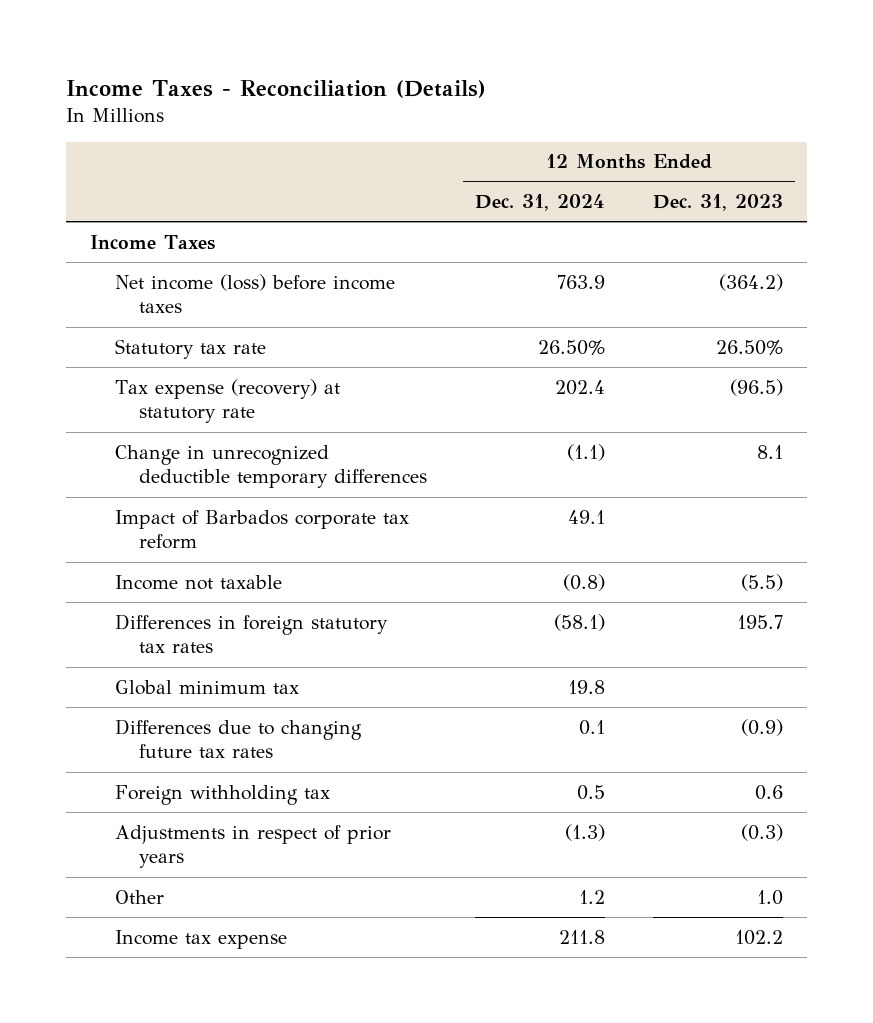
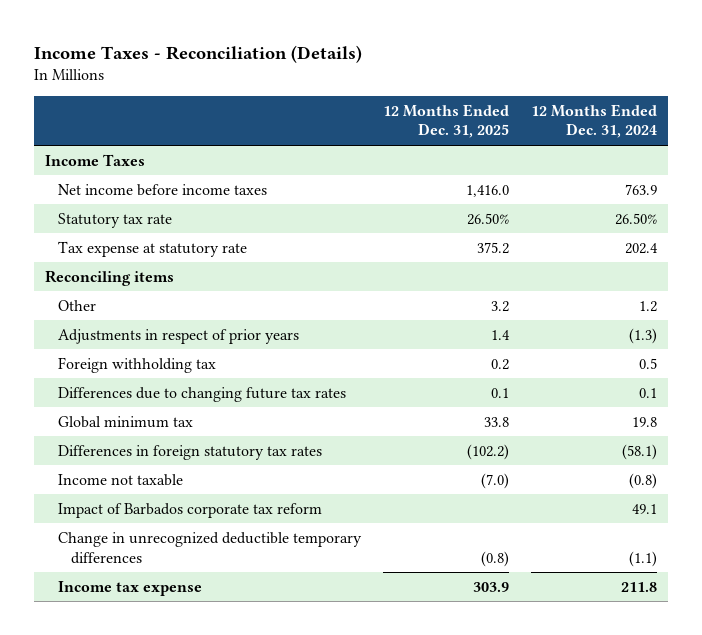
- | 12 Months Ended Dec. 31, 2024 | 12 Months Ended Dec. 31, 2023
+ | 12 Months Ended Dec. 31, 2025 | 12 Months Ended Dec. 31, 2024
- Net income (loss) before income taxes | 763.9 | (364.2)
+ Net income before income taxes | 1,416.0 | 763.9
- Tax expense (recovery) at statutory rate | 202.4 | (96.5)
+ Tax expense at statutory rate | 375.2 | 202.4
+ Reconciling items
moved down: Adjustments in respect of prior years | 1.4 | (1.3)
moved down: Foreign withholding tax | 0.2 | 0.5
moved down: Differences due to changing future tax rates | 0.1 | 0.1
moved down: Global minimum tax | 33.8 | 19.8
moved down: Differences in foreign statutory tax rates | (102.2) | (58.1)
moved down: Income not taxable | (7.0) | (0.8)
moved down: Impact of Barbados corporate tax reform | | 49.1
moved down: Change in unrecognized deductible temporary differences | (0.8) | (1.1)

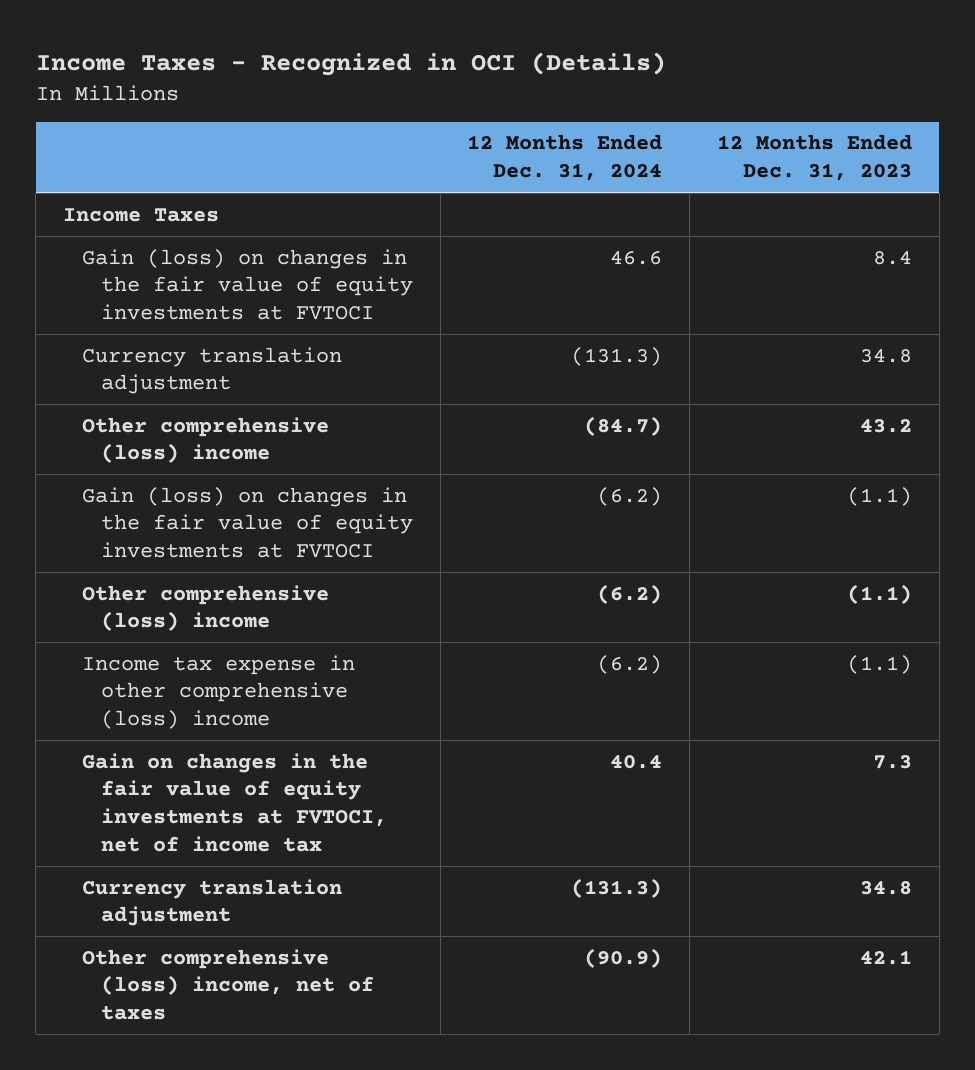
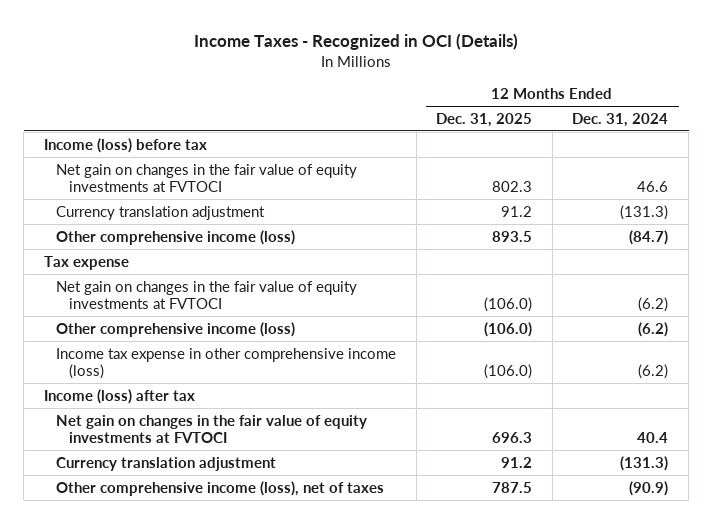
- | 12 Months Ended Dec. 31, 2024 | 12 Months Ended Dec. 31, 2023
+ | 12 Months Ended Dec. 31, 2025 | 12 Months Ended Dec. 31, 2024
- Income Taxes
- Gain (loss) on changes in the fair value of equity investments at FVTOCI | 46.6 | 8.4
+ Income (loss) before tax
+ Net gain on changes in the fair value of equity investments at FVTOCI | 802.3 | 46.6
- Other comprehensive (loss) income | (84.7) | 43.2
- Gain (loss) on changes in the fair value of equity investments at FVTOCI | (6.2) | (1.1)
- Other comprehensive (loss) income | (6.2) | (1.1)
- Income tax expense in other comprehensive (loss) income | (6.2) | (1.1)
- Gain on changes in the fair value of equity investments at FVTOCI, net of income tax | 40.4 | 7.3
+ Other comprehensive income (loss) | 893.5 | (84.7)
+ Tax expense
+ Net gain on changes in the fair value of equity investments at FVTOCI | (106.0) | (6.2)
+ Other comprehensive income (loss) | (106.0) | (6.2)
+ Income tax expense in other comprehensive income (loss) | (106.0) | (6.2)
+ Income (loss) after tax
+ Net gain on changes in the fair value of equity investments at FVTOCI | 696.3 | 40.4
- Other comprehensive (loss) income, net of taxes | (90.9) | 42.1
+ Other comprehensive income (loss), net of taxes | 787.5 | (90.9)

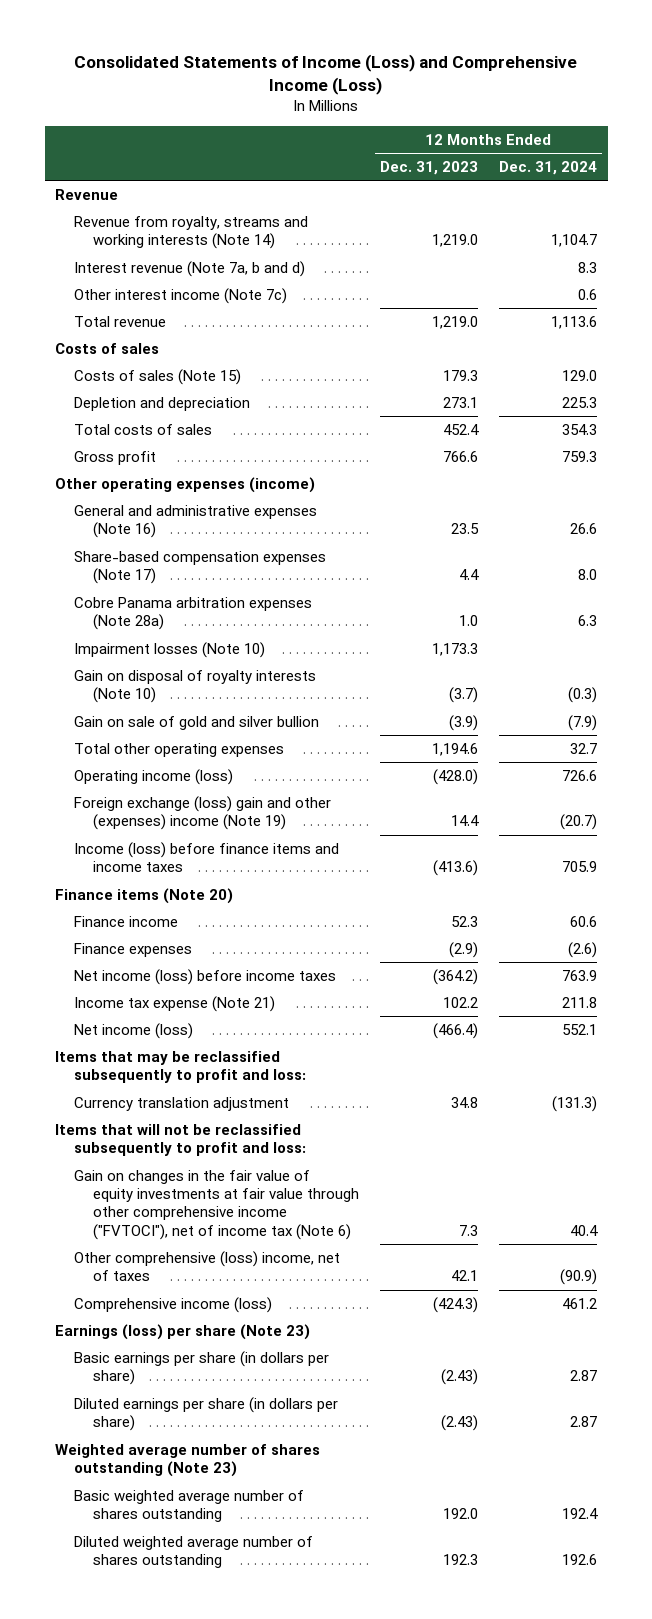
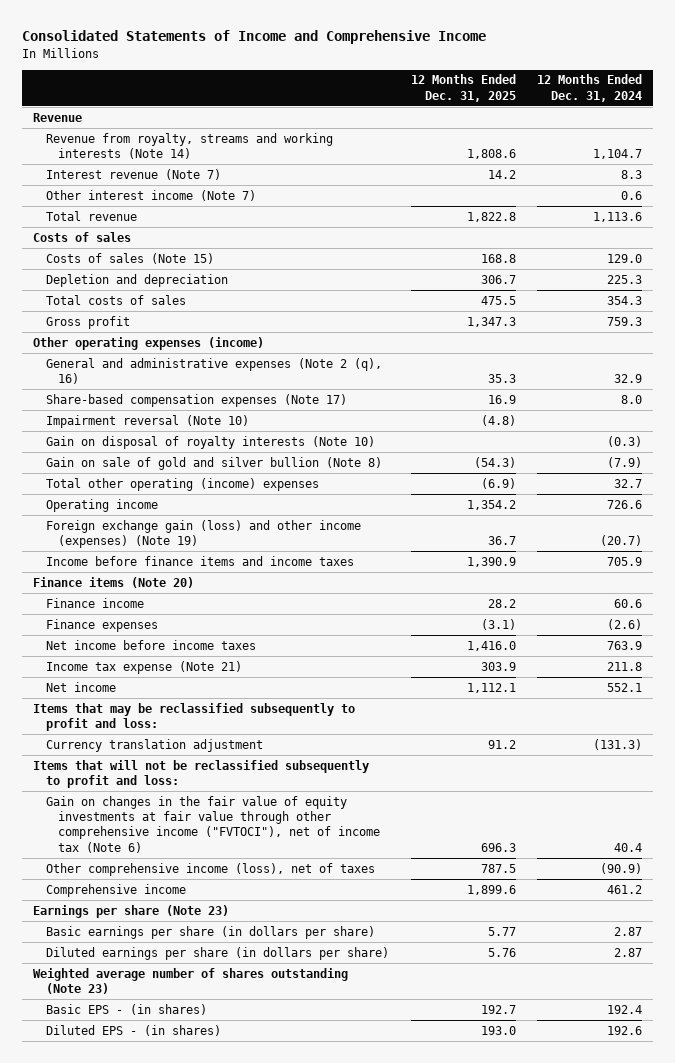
- Consolidated Statements of Income (Loss) and Comprehensive Income (Loss)
+ Consolidated Statements of Income and Comprehensive Income
- | 12 Months Ended Dec. 31, 2023 | 12 Months Ended Dec. 31, 2024
+ | 12 Months Ended Dec. 31, 2025 | 12 Months Ended Dec. 31, 2024
- Interest revenue (Note 7a, b and d) | | 8.3
- Other interest income (Note 7c) | | 0.6
+ Interest revenue (Note 7) | 14.2 | 8.3
+ Other interest income (Note 7) | | 0.6
- General and administrative expenses (Note 16) | 23.5 | 26.6
+ General and administrative expenses (Note 2 (q), 16) | 35.3 | 32.9
- Cobre Panama arbitration expenses (Note 28a) | 1.0 | 6.3
- Impairment losses (Note 10) | 1,173.3 |
+ Impairment reversal (Note 10) | (4.8) |
- Gain on sale of gold and silver bullion | (3.9) | (7.9)
- Total other operating expenses | 1,194.6 | 32.7
- Operating income (loss) | (428.0) | 726.6
- Foreign exchange (loss) gain and other (expenses) income (Note 19) | 14.4 | (20.7)
- Income (loss) before finance items and income taxes | (413.6) | 705.9
+ Gain on sale of gold and silver bullion (Note 8) | (54.3) | (7.9)
+ Total other operating (income) expenses | (6.9) | 32.7
+ Operating income | 1,354.2 | 726.6
+ Foreign exchange gain (loss) and other income (expenses) (Note 19) | 36.7 | (20.7)
+ Income before finance items and income taxes | 1,390.9 | 705.9
- Net income (loss) before income taxes | (364.2) | 763.9
+ Net income before income taxes | 1,416.0 | 763.9
- Net income (loss) | (466.4) | 552.1
+ Net income | 1,112.1 | 552.1
- Other comprehensive (loss) income, net of taxes | 42.1 | (90.9)
- Comprehensive income (loss) | (424.3) | 461.2
- Earnings (loss) per share (Note 23)
+ Other comprehensive income (loss), net of taxes | 787.5 | (90.9)
+ Comprehensive income | 1,899.6 | 461.2
+ Earnings per share (Note 23)
- Basic weighted average number of shares outstanding | 192.0 | 192.4
- Diluted weighted average number of shares outstanding | 192.3 | 192.6
+ Basic EPS - (in shares) | 192.7 | 192.4
+ Diluted EPS - (in shares) | 193.0 | 192.6

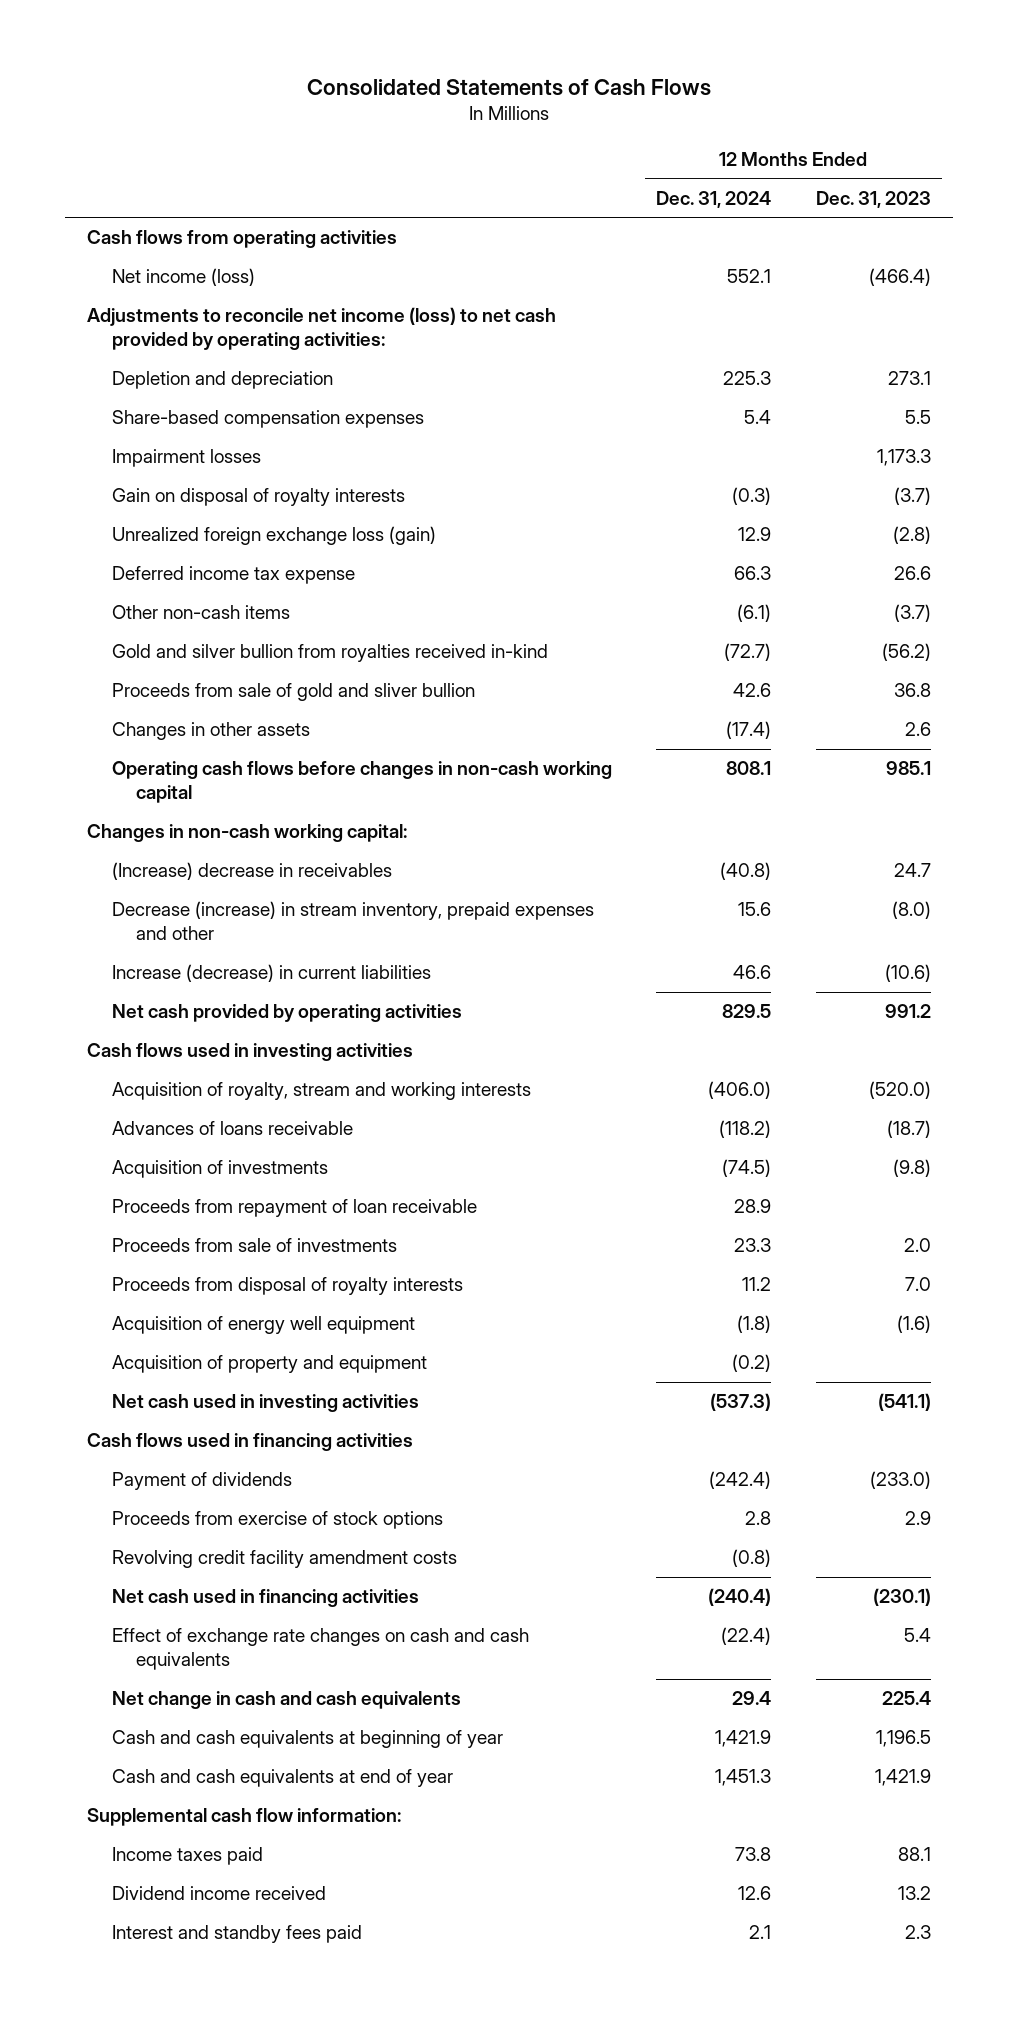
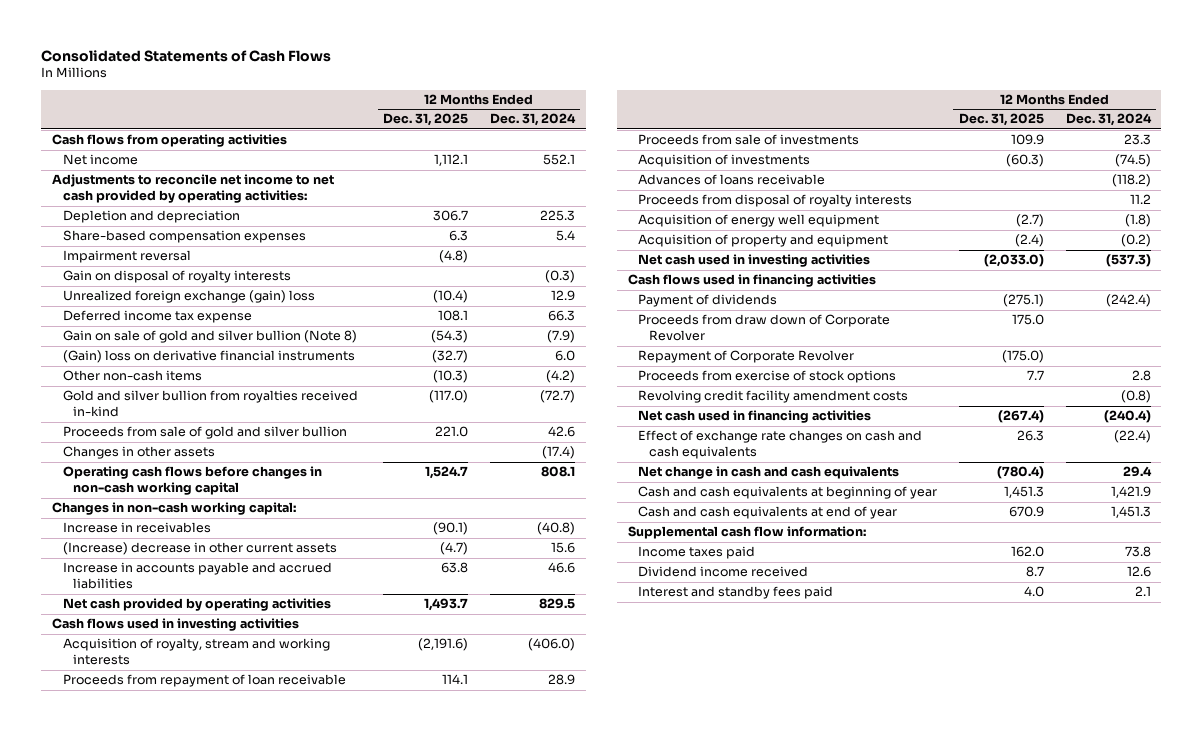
- | 12 Months Ended Dec. 31, 2024 | 12 Months Ended Dec. 31, 2023
+ | 12 Months Ended Dec. 31, 2025 | 12 Months Ended Dec. 31, 2024
- Net income (loss) | 552.1 | (466.4)
- Adjustments to reconcile net income (loss) to net cash provided by operating activities:
+ Net income | 1,112.1 | 552.1
+ Adjustments to reconcile net income to net cash provided by operating activities:
- Impairment losses | | 1,173.3
+ Impairment reversal | (4.8) |
- Unrealized foreign exchange loss (gain) | 12.9 | (2.8)
+ Unrealized foreign exchange (gain) loss | (10.4) | 12.9
- Other non-cash items | (6.1) | (3.7)
+ Gain on sale of gold and silver bullion (Note 8) | (54.3) | (7.9)
+ (Gain) loss on derivative financial instruments | (32.7) | 6.0
+ Other non-cash items | (10.3) | (4.2)
- Proceeds from sale of gold and sliver bullion | 42.6 | 36.8
+ Proceeds from sale of gold and silver bullion | 221.0 | 42.6
- (Increase) decrease in receivables | (40.8) | 24.7
- Decrease (increase) in stream inventory, prepaid expenses and other | 15.6 | (8.0)
- Increase (decrease) in current liabilities | 46.6 | (10.6)
+ Increase in receivables | (90.1) | (40.8)
+ (Increase) decrease in other current assets | (4.7) | 15.6
+ Increase in accounts payable and accrued liabilities | 63.8 | 46.6
moved down: Acquisition of investments | (60.3) | (74.5)
moved down: Advances of loans receivable | | (118.2)
+ Proceeds from draw down of Corporate Revolver | 175.0 |
+ Repayment of Corporate Revolver | (175.0) |

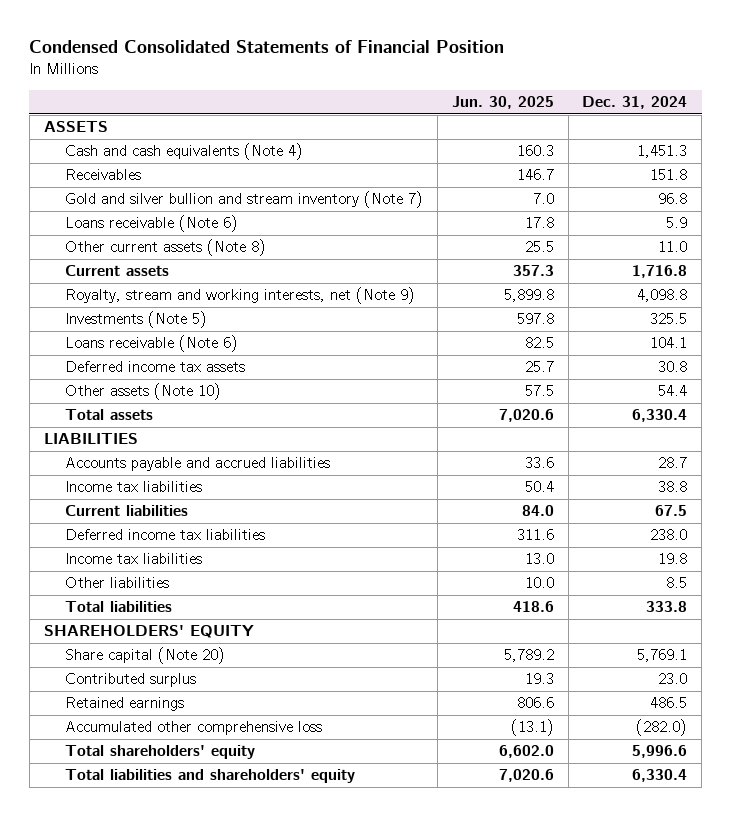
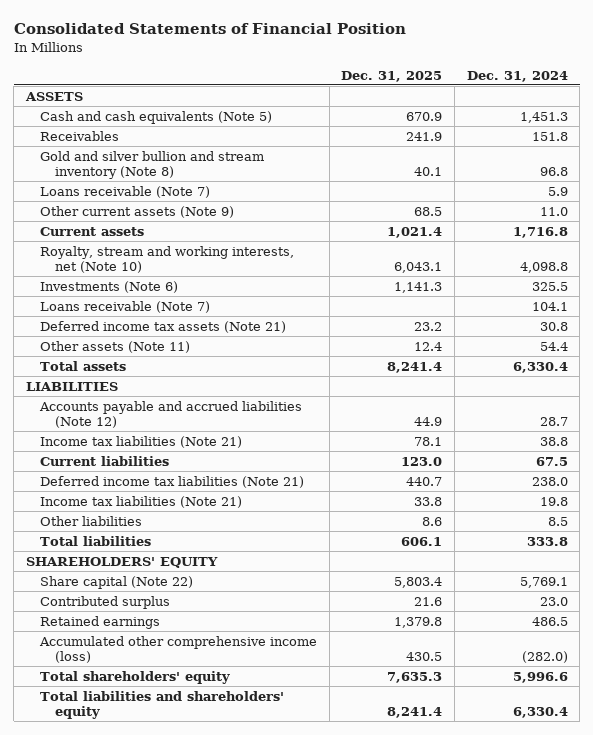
- Condensed Consolidated Statements of Financial Position
+ Consolidated Statements of Financial Position
- | Jun. 30, 2025 | Dec. 31, 2024
+ | Dec. 31, 2025 | Dec. 31, 2024
- Cash and cash equivalents (Note 4) | 160.3 | 1,451.3
+ Cash and cash equivalents (Note 5) | 670.9 | 1,451.3
- Gold and silver bullion and stream inventory (Note 7) | 7.0 | 96.8
- Loans receivable (Note 6) | 17.8 | 5.9
- Other current assets (Note 8) | 25.5 | 11.0
+ Gold and silver bullion and stream inventory (Note 8) | 40.1 | 96.8
+ Loans receivable (Note 7) | | 5.9
+ Other current assets (Note 9) | 68.5 | 11.0
- Royalty, stream and working interests, net (Note 9) | 5,899.8 | 4,098.8
- Investments (Note 5) | 597.8 | 325.5
- Loans receivable (Note 6) | 82.5 | 104.1
- Deferred income tax assets | 25.7 | 30.8
- Other assets (Note 10) | 57.5 | 54.4
+ Royalty, stream and working interests, net (Note 10) | 6,043.1 | 4,098.8
+ Investments (Note 6) | 1,141.3 | 325.5
+ Loans receivable (Note 7) | | 104.1
+ Deferred income tax assets (Note 21) | 23.2 | 30.8
+ Other assets (Note 11) | 12.4 | 54.4
- Accounts payable and accrued liabilities | 33.6 | 28.7
- Income tax liabilities | 50.4 | 38.8
+ Accounts payable and accrued liabilities (Note 12) | 44.9 | 28.7
+ Income tax liabilities (Note 21) | 78.1 | 38.8
- Deferred income tax liabilities | 311.6 | 238.0
- Income tax liabilities | 13.0 | 19.8
+ Deferred income tax liabilities (Note 21) | 440.7 | 238.0
+ Income tax liabilities (Note 21) | 33.8 | 19.8
- Share capital (Note 20) | 5,789.2 | 5,769.1
+ Share capital (Note 22) | 5,803.4 | 5,769.1
- Accumulated other comprehensive loss | (13.1) | (282.0)
+ Accumulated other comprehensive income (loss) | 430.5 | (282.0)

